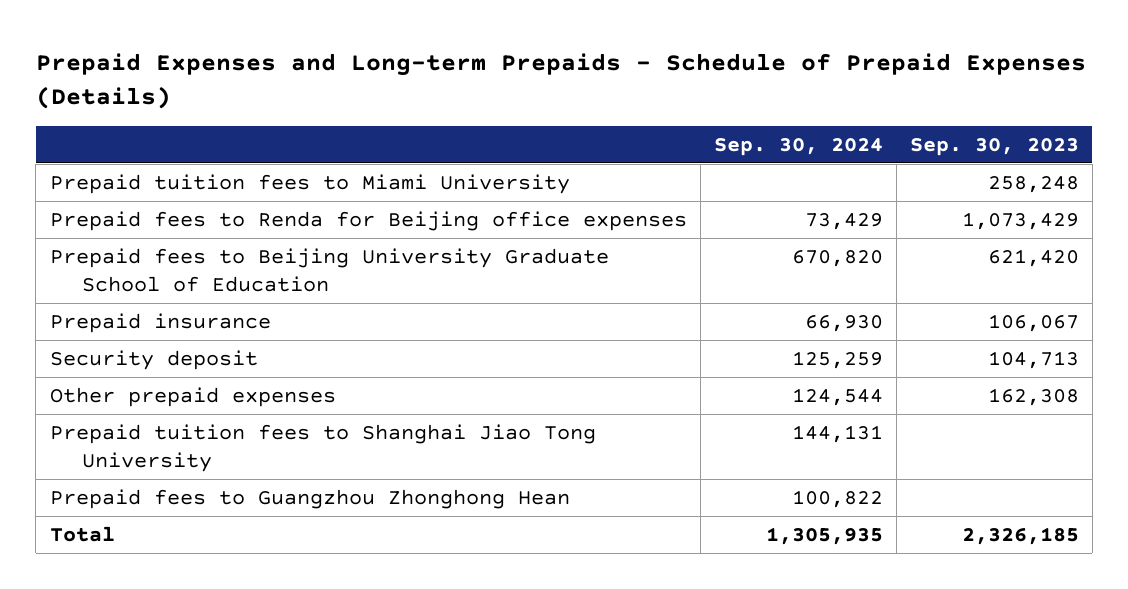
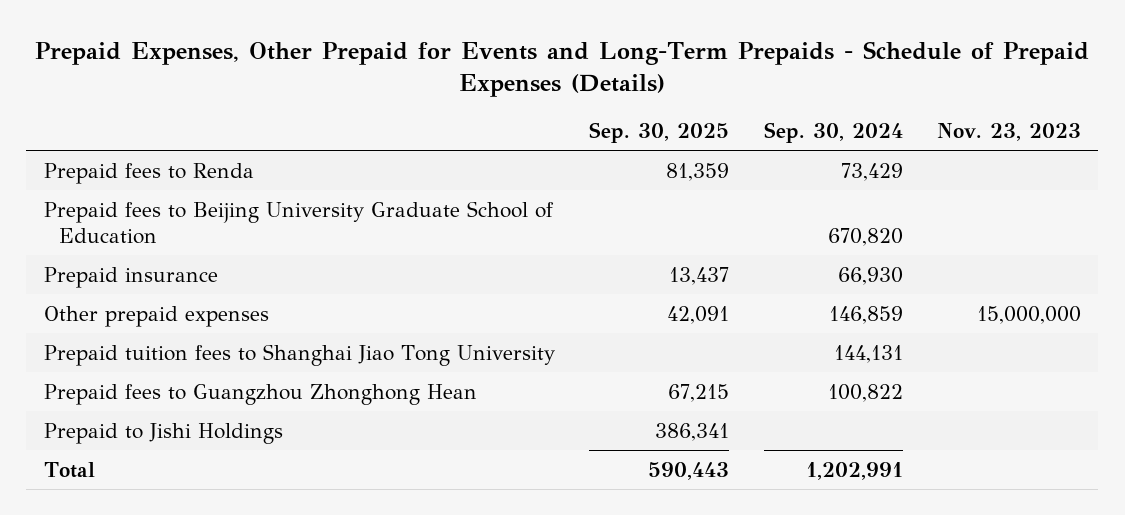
- Prepaid Expenses and Long-term Prepaids - Schedule of Prepaid Expenses (Details)
+ Prepaid Expenses, Other Prepaid for Events and Long-Term Prepaids - Schedule of Prepaid Expenses (Details)
- | Sep. 30, 2024 | Sep. 30, 2023
+ | Sep. 30, 2025 | Sep. 30, 2024 | Nov. 23, 2023
- Prepaid tuition fees to Miami University | | 258,248
- Prepaid fees to Renda for Beijing office expenses | 73,429 | 1,073,429
+ Prepaid fees to Renda | 81,359 | 73,429 |
- Security deposit | 125,259 | 104,713
- Other prepaid expenses | 124,544 | 162,308
+ Other prepaid expenses | 42,091 | 146,859 | 15,000,000
- Total | 1,305,935 | 2,326,185
+ Prepaid to Jishi Holdings | 386,341 | |
+ Total | 590,443 | 1,202,991 |

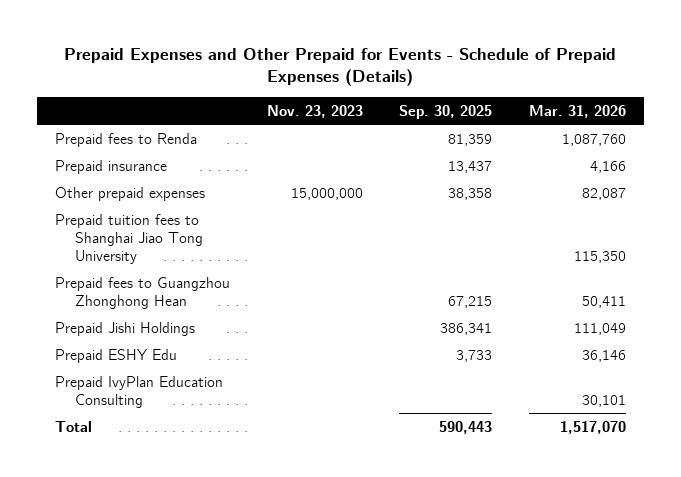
- Prepaid Expenses, Other Prepaid for Events and Long-Term Prepaids - Schedule of Prepaid Expenses (Details)
+ Prepaid Expenses and Other Prepaid for Events - Schedule of Prepaid Expenses (Details)
- | Sep. 30, 2025 | Sep. 30, 2024 | Nov. 23, 2023
+ | Nov. 23, 2023 | Sep. 30, 2025 | Mar. 31, 2026
- Prepaid fees to Beijing University Graduate School of Education | | 670,820 |
- Other prepaid expenses | 42,091 | 146,859 | 15,000,000
+ Other prepaid expenses | 15,000,000 | 38,358 | 82,087
- Prepaid to Jishi Holdings | 386,341 | |
+ Prepaid Jishi Holdings | | 386,341 | 111,049
+ Prepaid ESHY Edu | | 3,733 | 36,146
+ Prepaid IvyPlan Education Consulting | | | 30,101

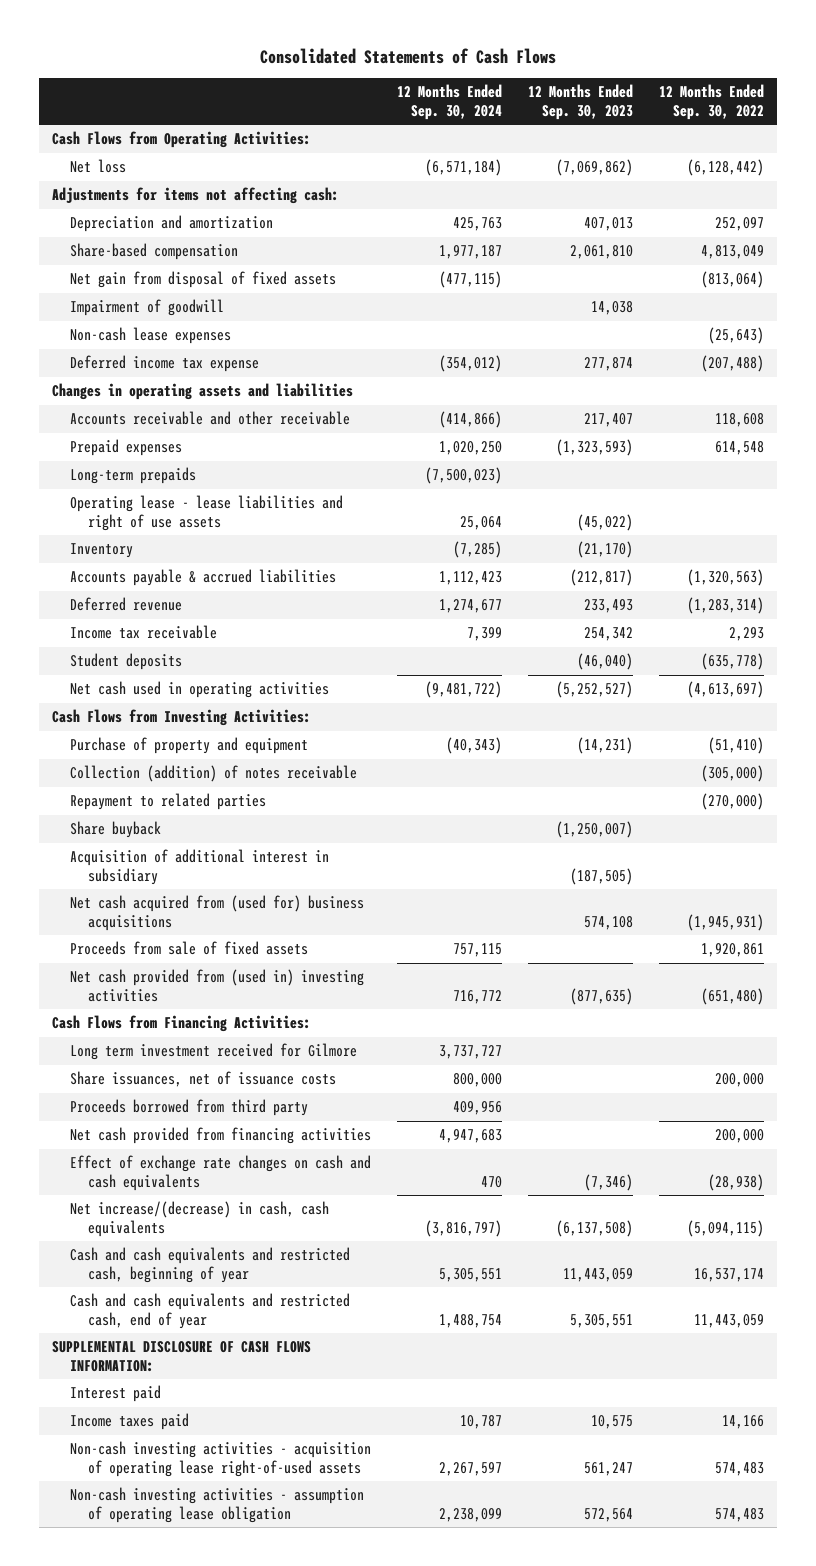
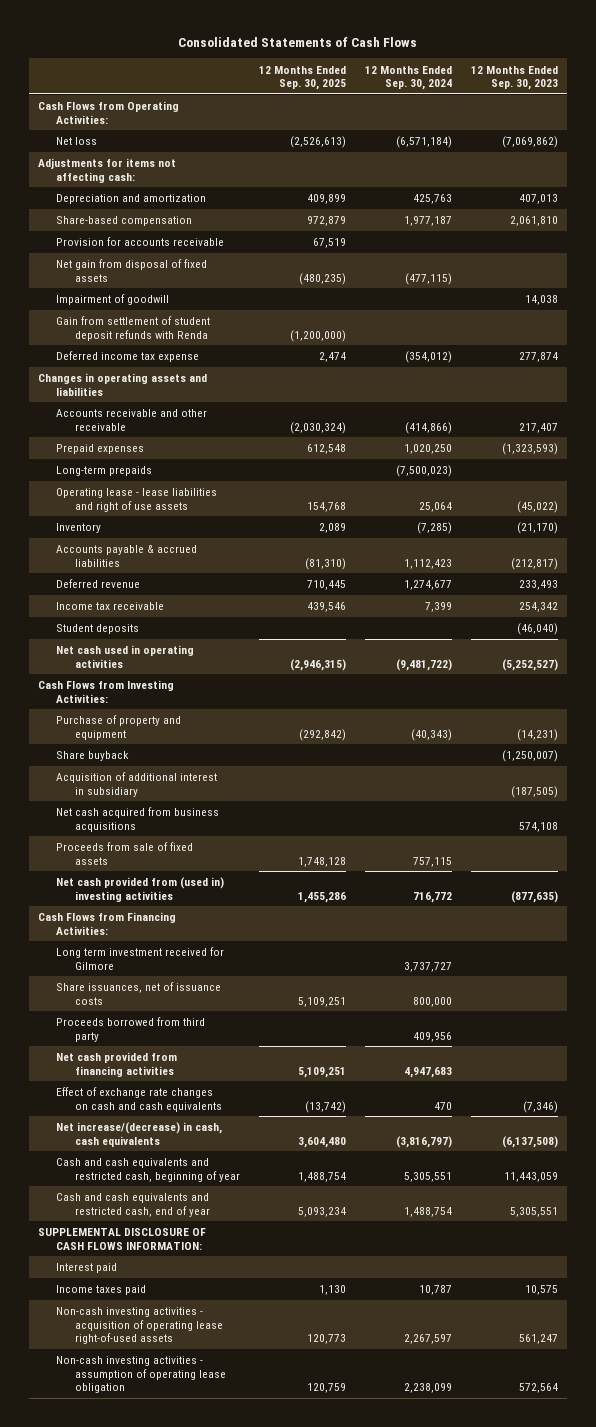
- | 12 Months Ended Sep. 30, 2024 | 12 Months Ended Sep. 30, 2023 | 12 Months Ended Sep. 30, 2022
+ | 12 Months Ended Sep. 30, 2025 | 12 Months Ended Sep. 30, 2024 | 12 Months Ended Sep. 30, 2023
+ Provision for accounts receivable | 67,519 | |
- Non-cash lease expenses | | | (25,643)
+ Gain from settlement of student deposit refunds with Renda | (1,200,000) | |
- Collection (addition) of notes receivable | | | (305,000)
- Repayment to related parties | | | (270,000)
- Net cash acquired from (used for) business acquisitions | | 574,108 | (1,945,931)
+ Net cash acquired from business acquisitions | | | 574,108

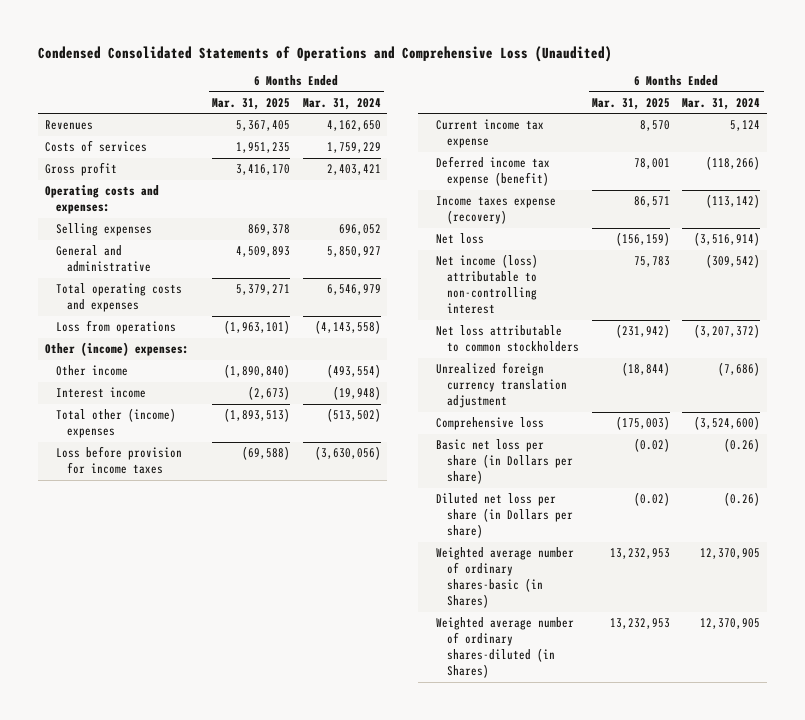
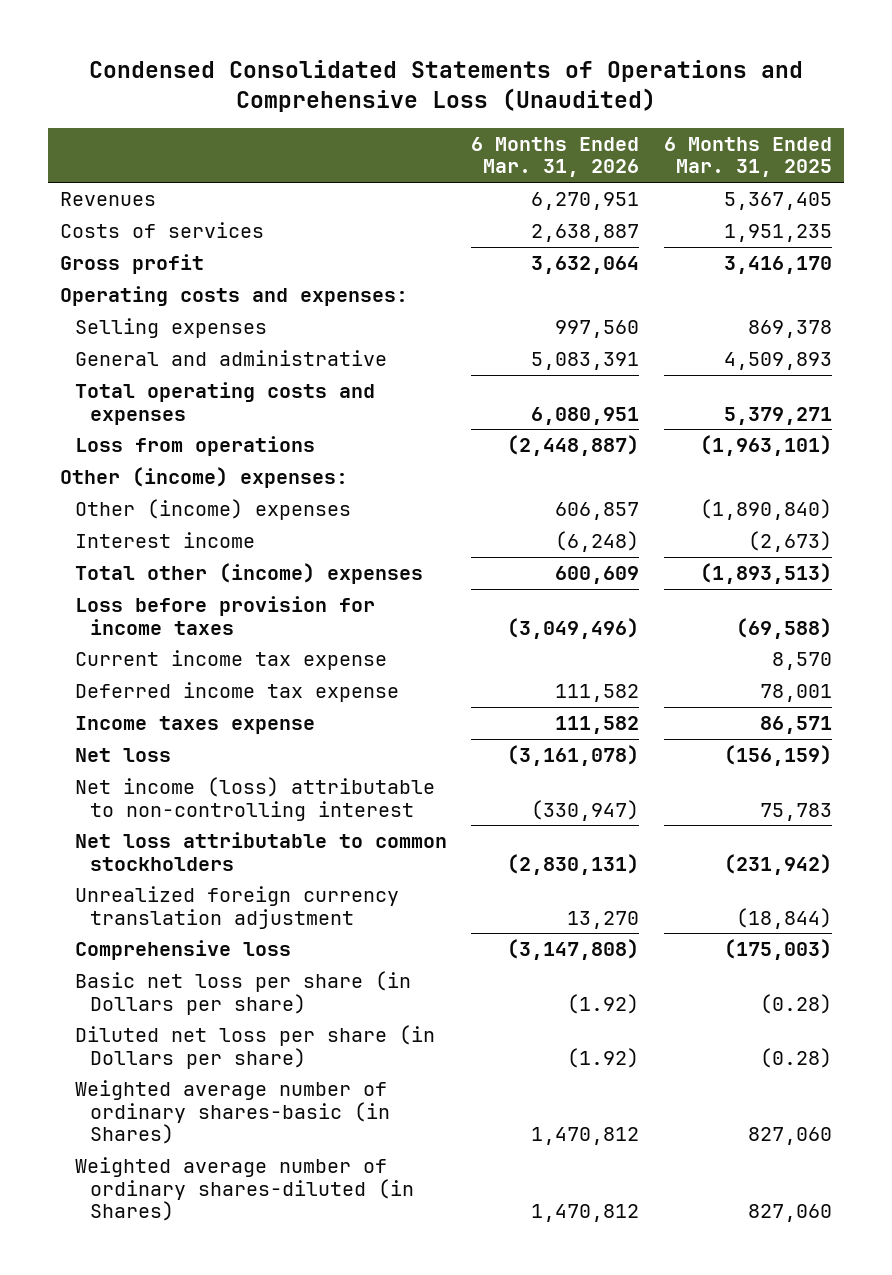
- | 6 Months Ended Mar. 31, 2025 | 6 Months Ended Mar. 31, 2024
+ | 6 Months Ended Mar. 31, 2026 | 6 Months Ended Mar. 31, 2025
- Other income | (1,890,840) | (493,554)
+ Other (income) expenses | 606,857 | (1,890,840)
- Deferred income tax expense (benefit) | 78,001 | (118,266)
- Income taxes expense (recovery) | 86,571 | (113,142)
+ Deferred income tax expense | 111,582 | 78,001
+ Income taxes expense | 111,582 | 86,571
- Basic net loss per share (in Dollars per share) | (0.02) | (0.26)
- Diluted net loss per share (in Dollars per share) | (0.02) | (0.26)
- Weighted average number of ordinary shares-basic (in Shares) | 13,232,953 | 12,370,905
- Weighted average number of ordinary shares-diluted (in Shares) | 13,232,953 | 12,370,905
+ Basic net loss per share (in Dollars per share) | (1.92) | (0.28)
+ Diluted net loss per share (in Dollars per share) | (1.92) | (0.28)
+ Weighted average number of ordinary shares-basic (in Shares) | 1,470,812 | 827,060
+ Weighted average number of ordinary shares-diluted (in Shares) | 1,470,812 | 827,060

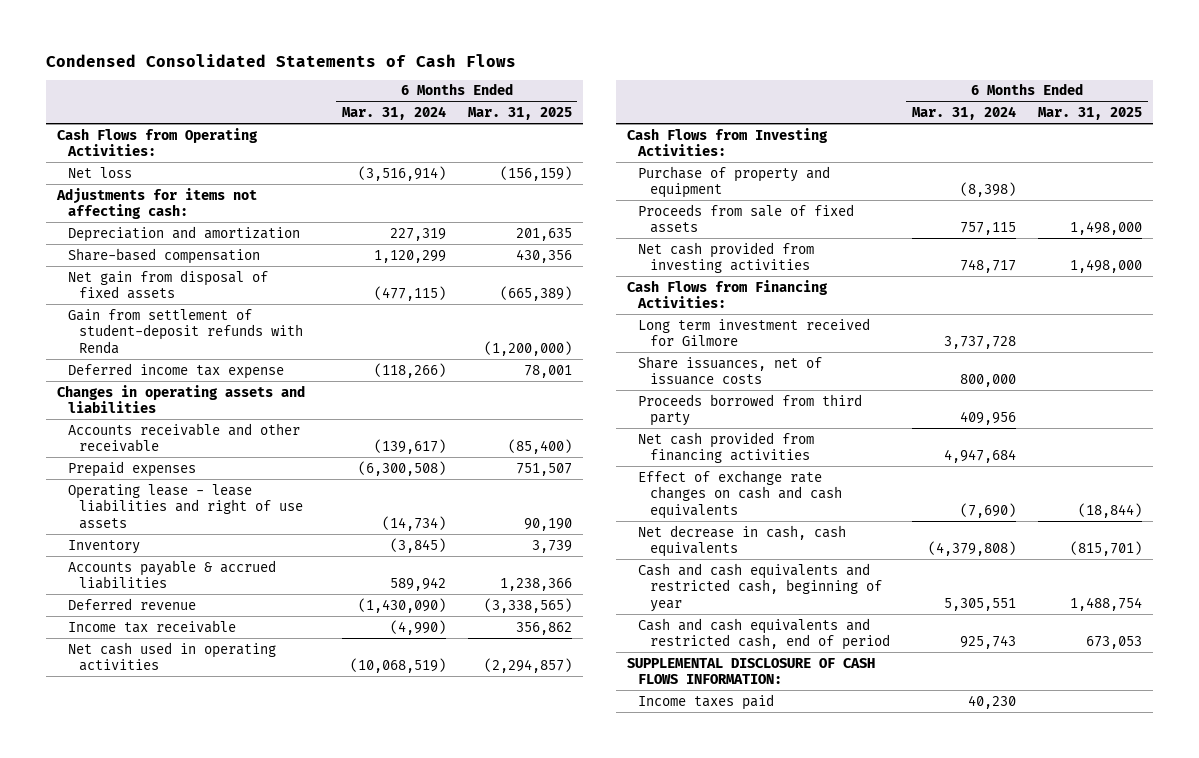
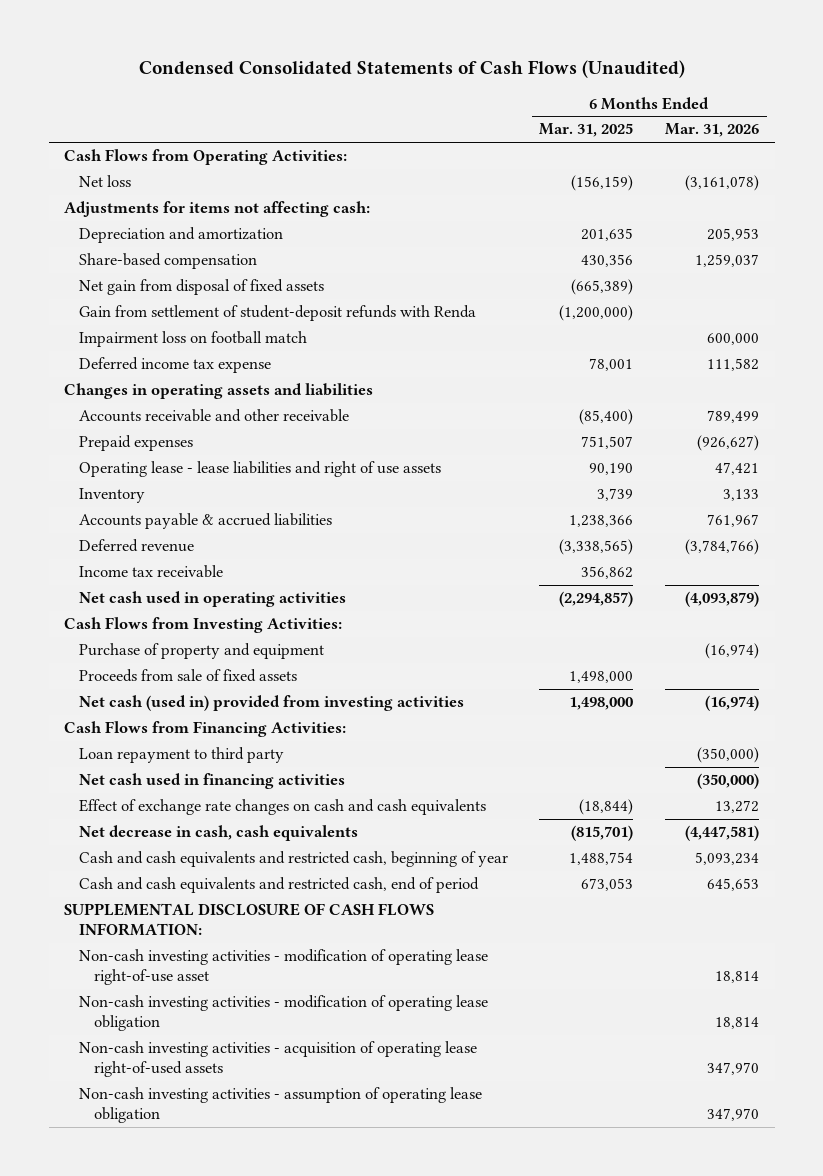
- Condensed Consolidated Statements of Cash Flows
+ Condensed Consolidated Statements of Cash Flows (Unaudited)
- | 6 Months Ended Mar. 31, 2024 | 6 Months Ended Mar. 31, 2025
+ | 6 Months Ended Mar. 31, 2025 | 6 Months Ended Mar. 31, 2026
+ Impairment loss on football match | | 600,000
- Net cash provided from investing activities | 748,717 | 1,498,000
+ Net cash (used in) provided from investing activities | 1,498,000 | (16,974)
- Long term investment received for Gilmore | 3,737,728 |
- Share issuances, net of issuance costs | 800,000 |
- Proceeds borrowed from third party | 409,956 |
- Net cash provided from financing activities | 4,947,684 |
+ Loan repayment to third party | | (350,000)
+ Net cash used in financing activities | | (350,000)
- Income taxes paid | 40,230 |
+ Non-cash investing activities - modification of operating lease right-of-use asset | | 18,814
+ Non-cash investing activities - modification of operating lease obligation | | 18,814
+ Non-cash investing activities - acquisition of operating lease right-of-used assets | | 347,970
+ Non-cash investing activities - assumption of operating lease obligation | | 347,970

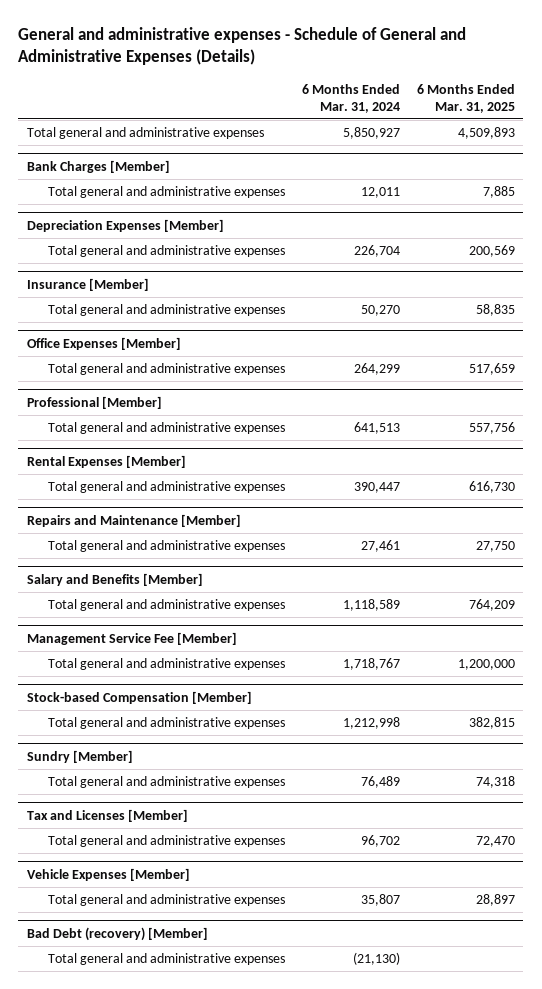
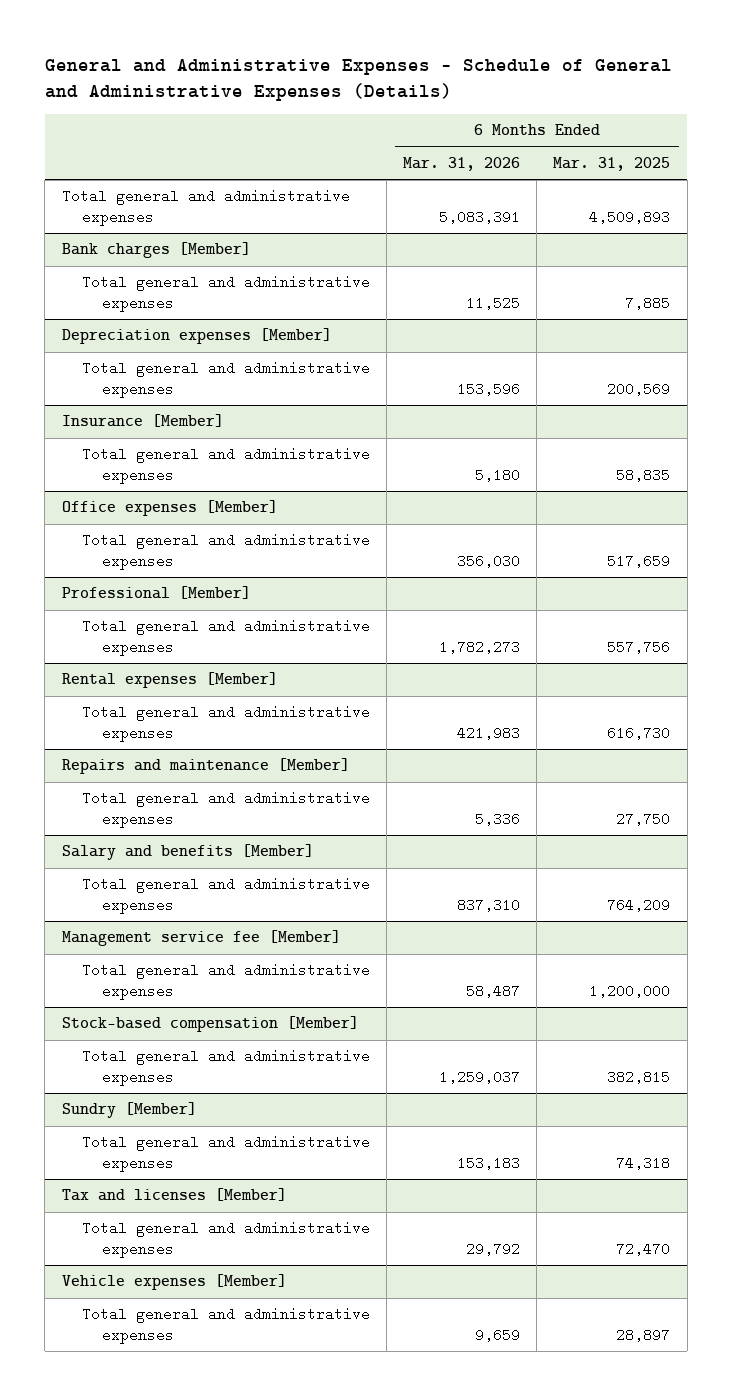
- General and administrative expenses - Schedule of General and Administrative Expenses (Details)
+ General and Administrative Expenses - Schedule of General and Administrative Expenses (Details)
- | 6 Months Ended Mar. 31, 2024 | 6 Months Ended Mar. 31, 2025
+ | 6 Months Ended Mar. 31, 2026 | 6 Months Ended Mar. 31, 2025
- Bank Charges [Member]
+ Bank charges [Member]
- Depreciation Expenses [Member]
+ Depreciation expenses [Member]
- Office Expenses [Member]
+ Office expenses [Member]
- Rental Expenses [Member]
+ Rental expenses [Member]
- Repairs and Maintenance [Member]
+ Repairs and maintenance [Member]
- Salary and Benefits [Member]
+ Salary and benefits [Member]
- Management Service Fee [Member]
+ Management service fee [Member]
- Stock-based Compensation [Member]
+ Stock-based compensation [Member]
- Tax and Licenses [Member]
+ Tax and licenses [Member]
- Vehicle Expenses [Member]
+ Vehicle expenses [Member]
- Bad Debt (recovery) [Member]
- Total general and administrative expenses | (21,130) |

